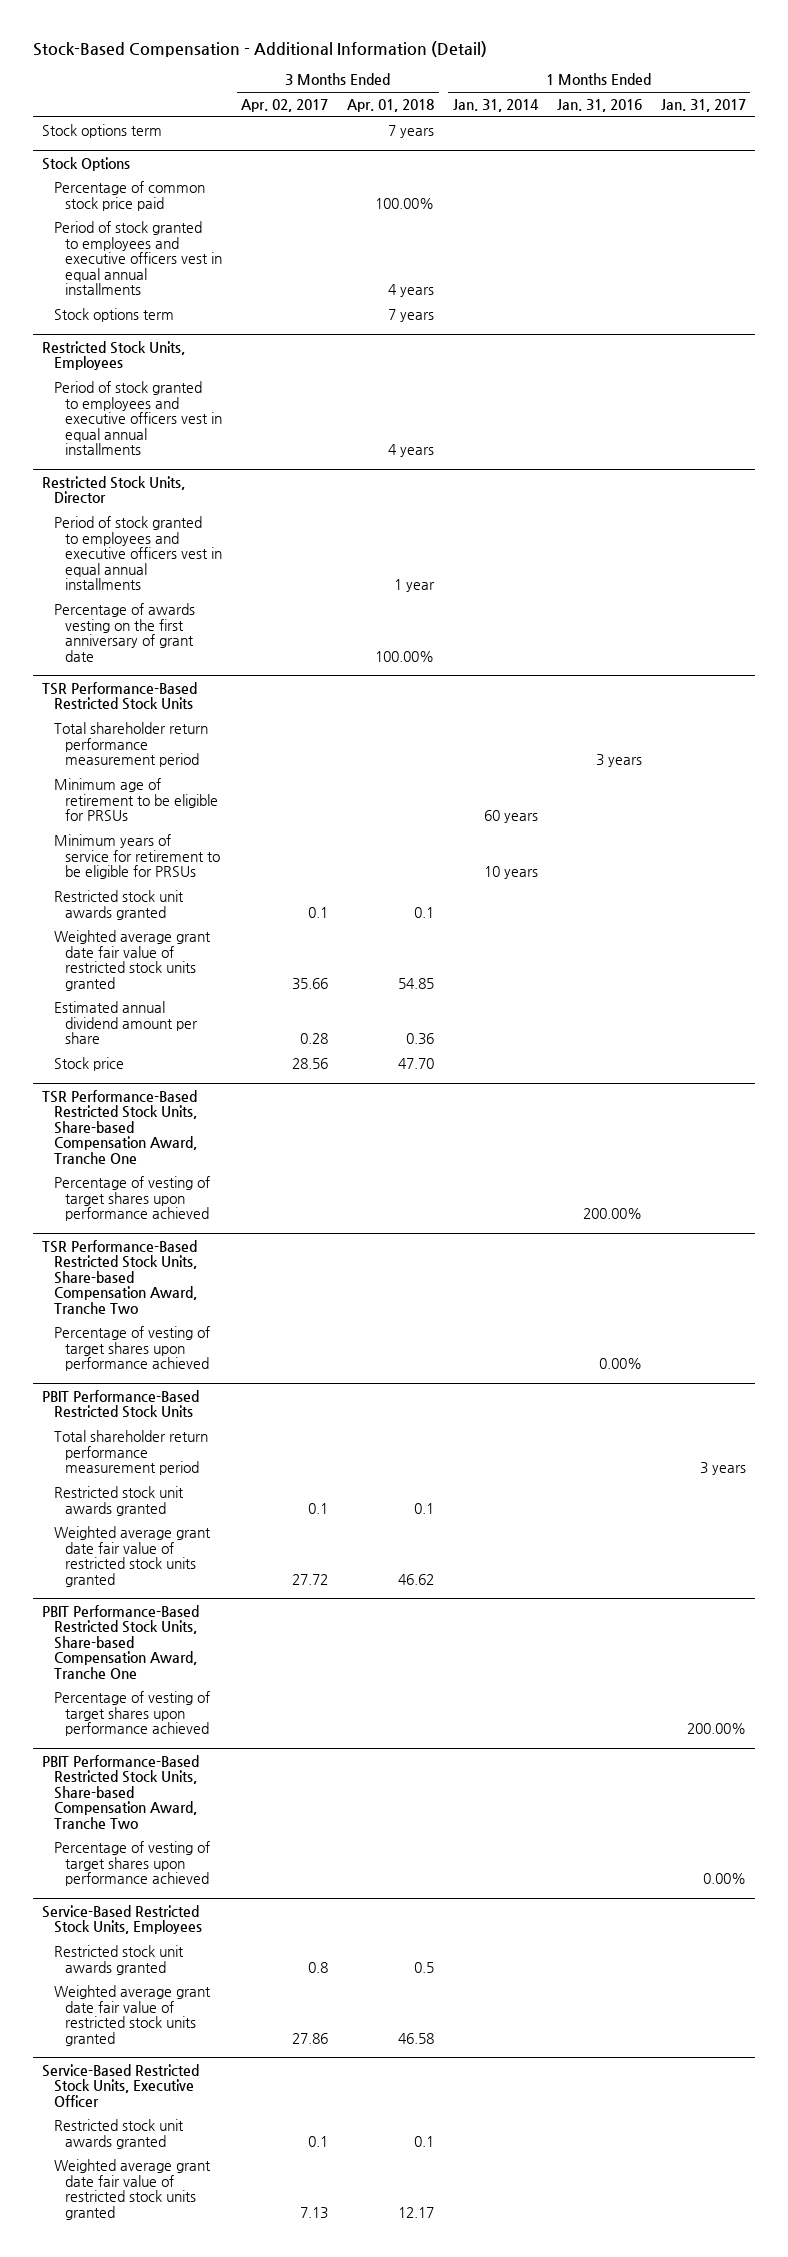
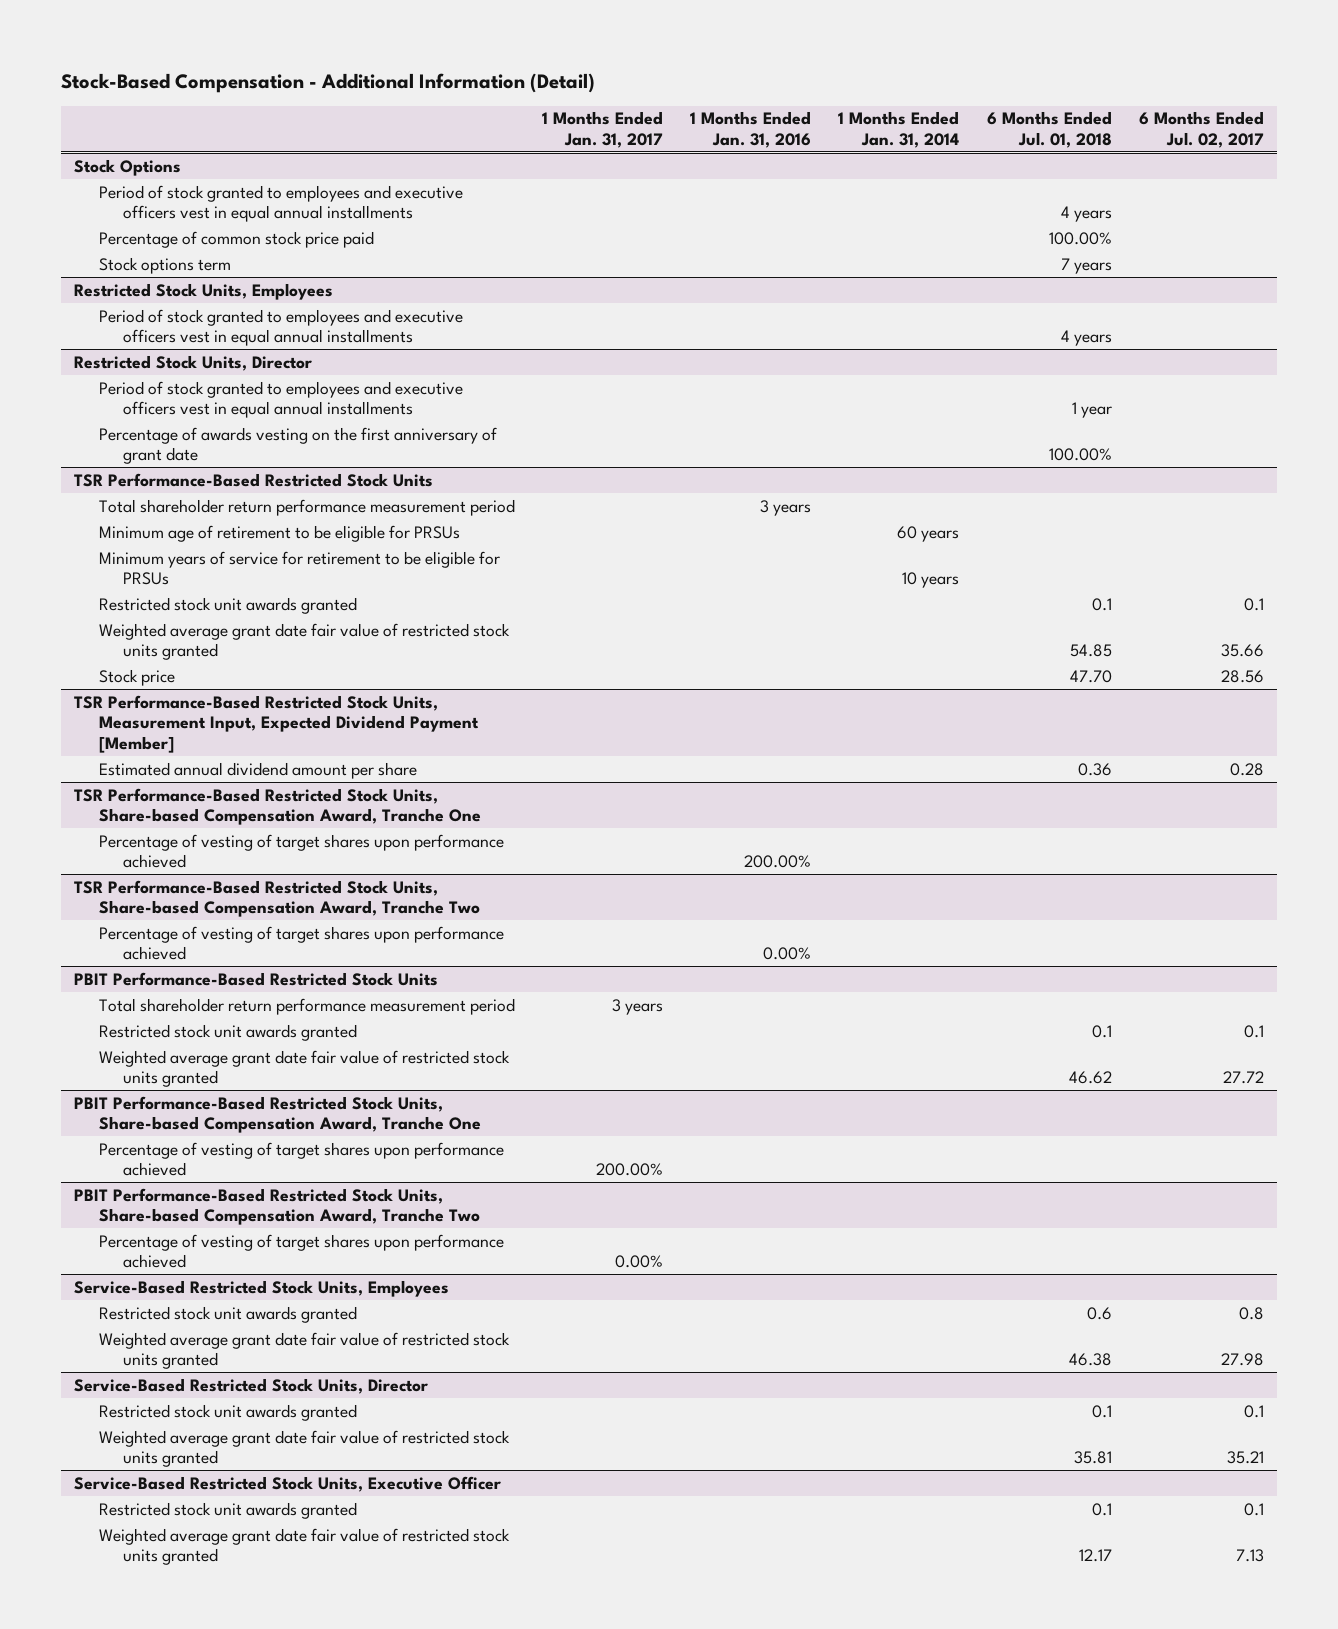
- | 3 Months Ended Apr. 02, 2017 | 3 Months Ended Apr. 01, 2018 | 1 Months Ended Jan. 31, 2014 | 1 Months Ended Jan. 31, 2016 | 1 Months Ended Jan. 31, 2017
+ | 1 Months Ended Jan. 31, 2017 | 1 Months Ended Jan. 31, 2016 | 1 Months Ended Jan. 31, 2014 | 6 Months Ended Jul. 01, 2018 | 6 Months Ended Jul. 02, 2017
- Stock options term | | 7 years | | |
@ Stock Options
moved down: Percentage of common stock price paid | | | | 100.00% |
@ TSR Performance-Based Restricted Stock Units
- Estimated annual dividend amount per share | 0.28 | 0.36 | | |
+ TSR Performance-Based Restricted Stock Units, Measurement Input, Expected Dividend Payment [Member]
+ Estimated annual dividend amount per share | | | | 0.36 | 0.28
+ Service-Based Restricted Stock Units, Director
+ Restricted stock unit awards granted | | | | 0.1 | 0.1
+ Weighted average grant date fair value of restricted stock units granted | | | | 35.81 | 35.21

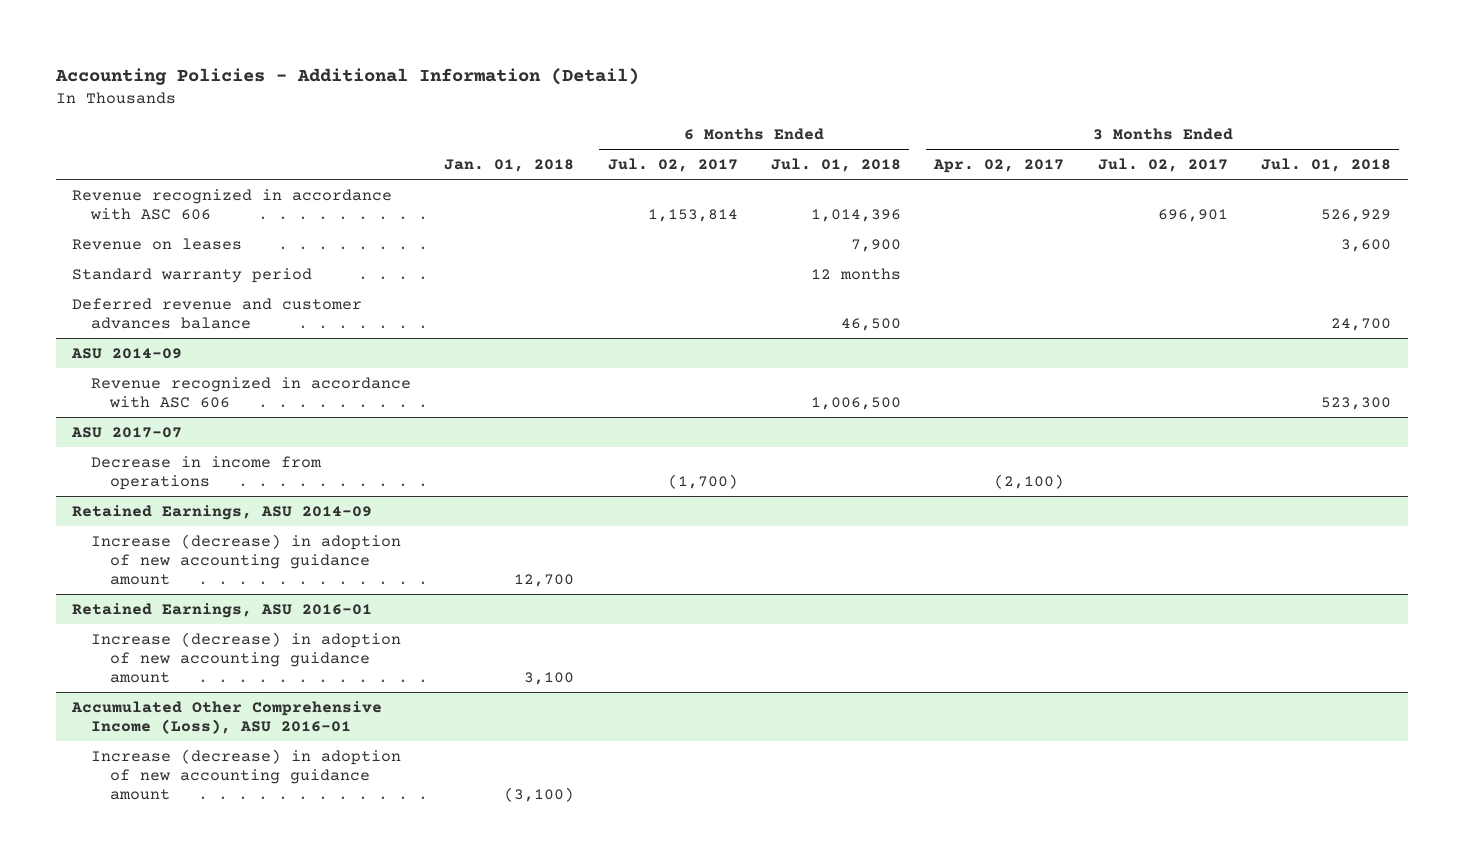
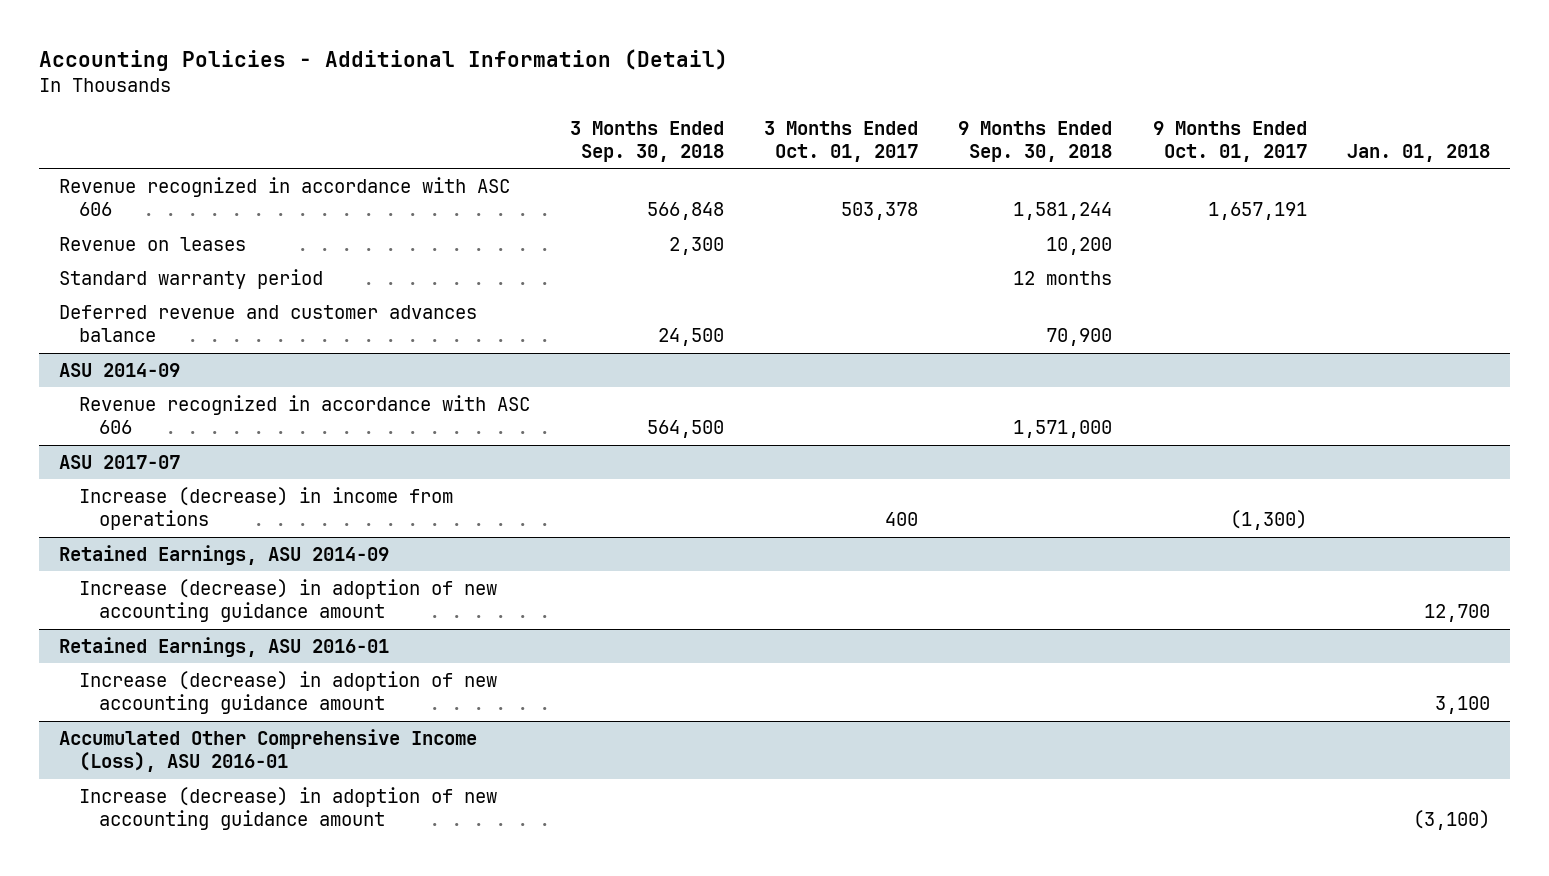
- | Jan. 01, 2018 | 6 Months Ended Jul. 02, 2017 | 6 Months Ended Jul. 01, 2018 | 3 Months Ended Apr. 02, 2017 | 3 Months Ended Jul. 02, 2017 | 3 Months Ended Jul. 01, 2018
+ | 3 Months Ended Sep. 30, 2018 | 3 Months Ended Oct. 01, 2017 | 9 Months Ended Sep. 30, 2018 | 9 Months Ended Oct. 01, 2017 | Jan. 01, 2018
@ ASU 2017-07
- Decrease in income from operations | | (1,700) | | (2,100) | |
+ Increase (decrease) in income from operations | | 400 | | (1,300) |

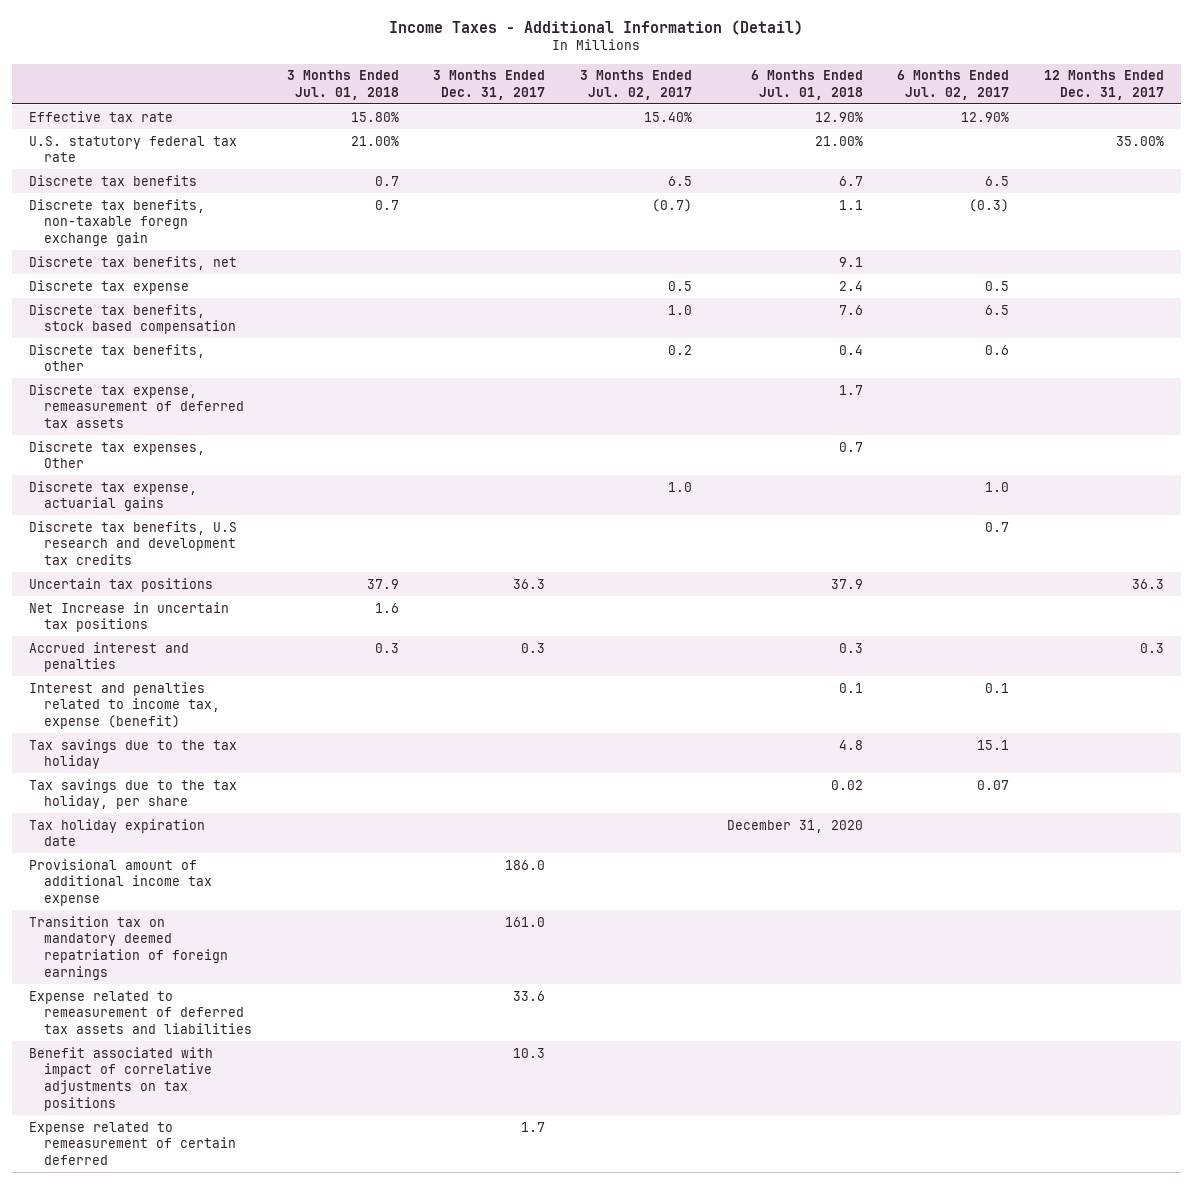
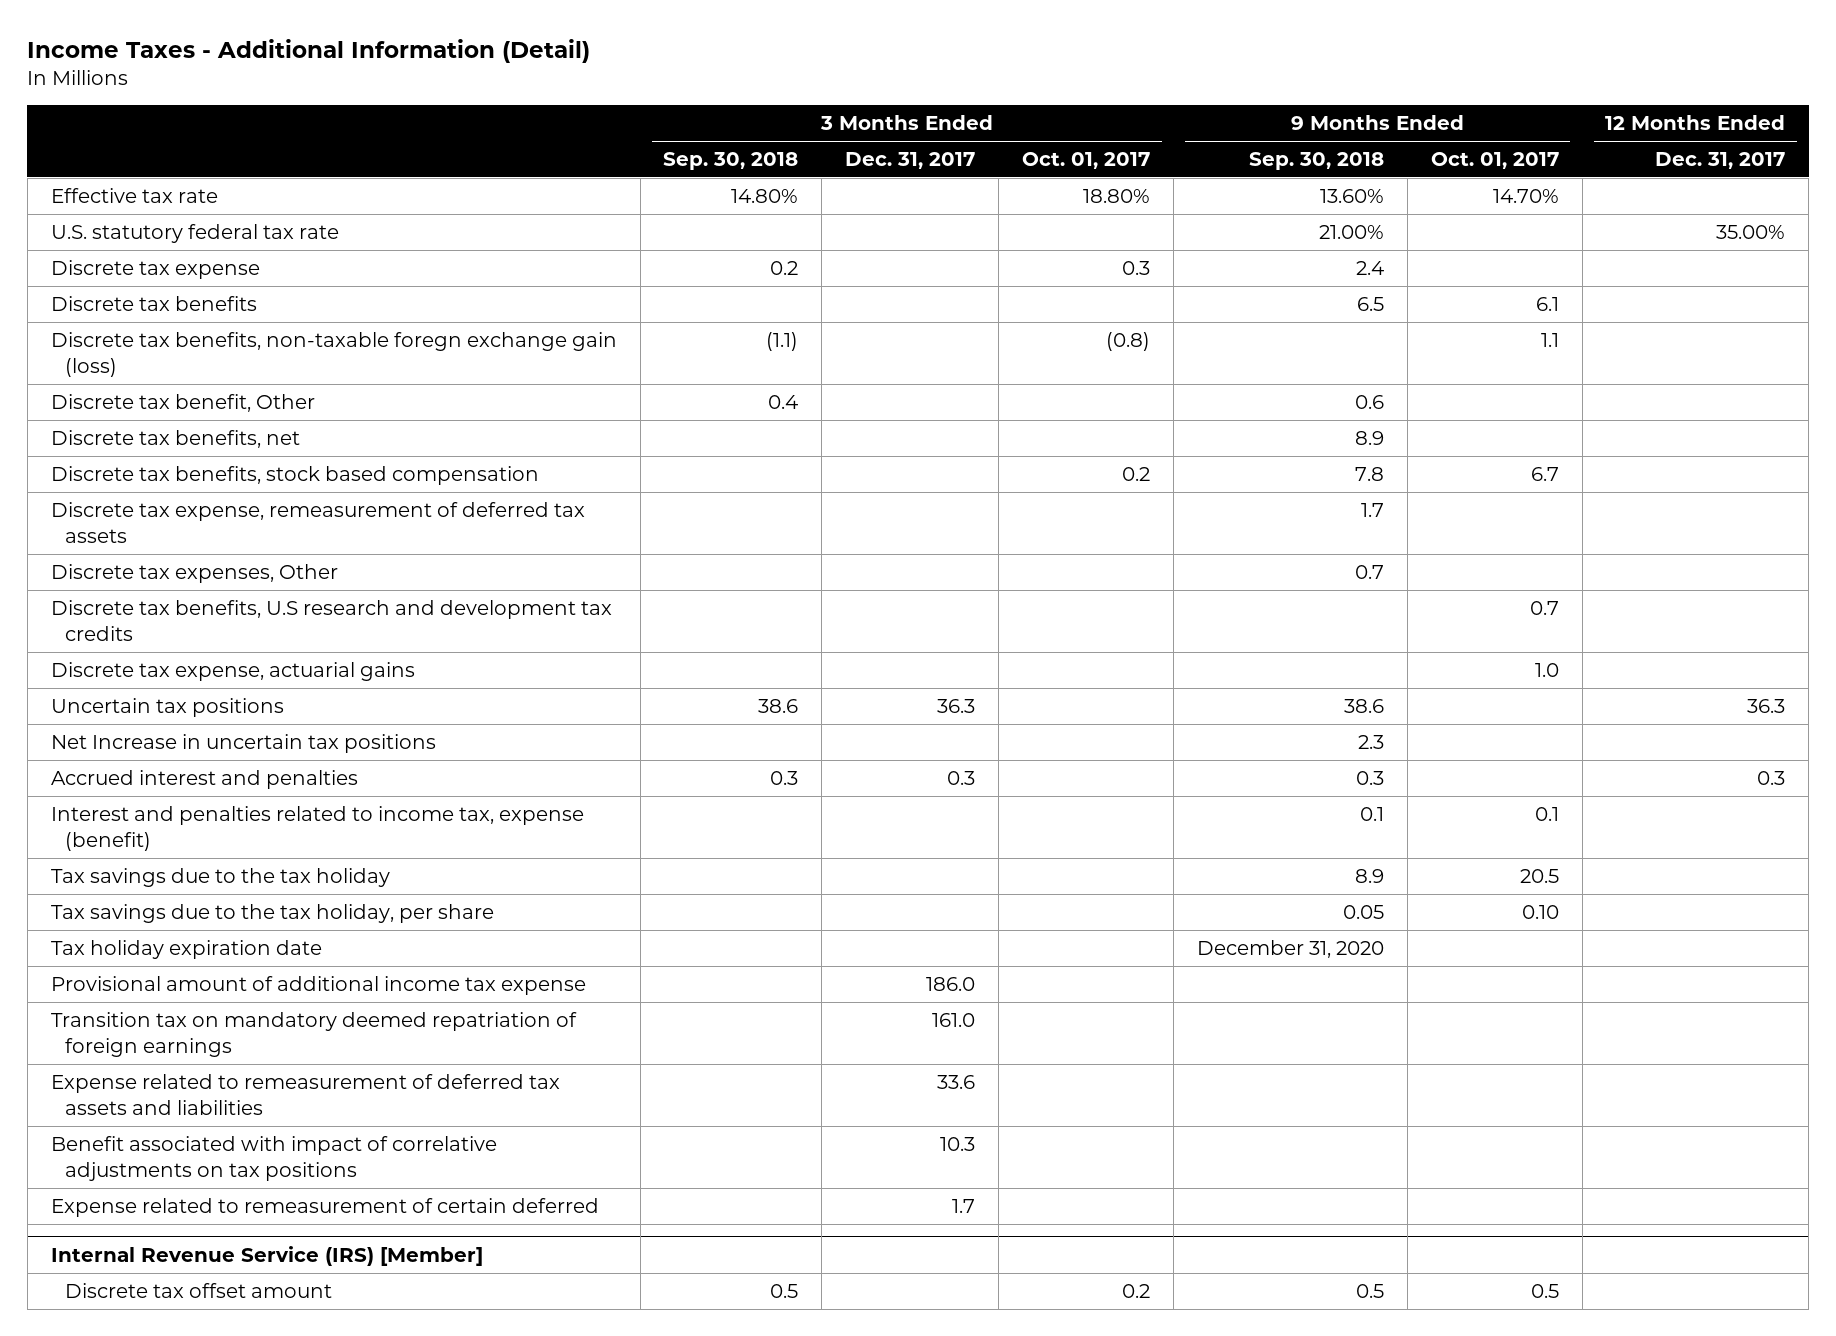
- | 3 Months Ended Jul. 01, 2018 | 3 Months Ended Dec. 31, 2017 | 3 Months Ended Jul. 02, 2017 | 6 Months Ended Jul. 01, 2018 | 6 Months Ended Jul. 02, 2017 | 12 Months Ended Dec. 31, 2017
+ | 3 Months Ended Sep. 30, 2018 | 3 Months Ended Dec. 31, 2017 | 3 Months Ended Oct. 01, 2017 | 9 Months Ended Sep. 30, 2018 | 9 Months Ended Oct. 01, 2017 | 12 Months Ended Dec. 31, 2017
moved up: Discrete tax expense | 0.2 | | 0.3 | 2.4 | |
- Discrete tax benefits, non-taxable foregn exchange gain | 0.7 | | (0.7) | 1.1 | (0.3) |
+ Discrete tax benefits, non-taxable foregn exchange gain (loss) | (1.1) | | (0.8) | | 1.1 |
+ Discrete tax benefit, Other | 0.4 | | | 0.6 | |
- Discrete tax benefits, other | | | 0.2 | 0.4 | 0.6 |
moved down: Discrete tax expense, actuarial gains | | | | | 1.0 |
+ Internal Revenue Service (IRS) [Member]
+ Discrete tax offset amount | 0.5 | | 0.2 | 0.5 | 0.5 |

